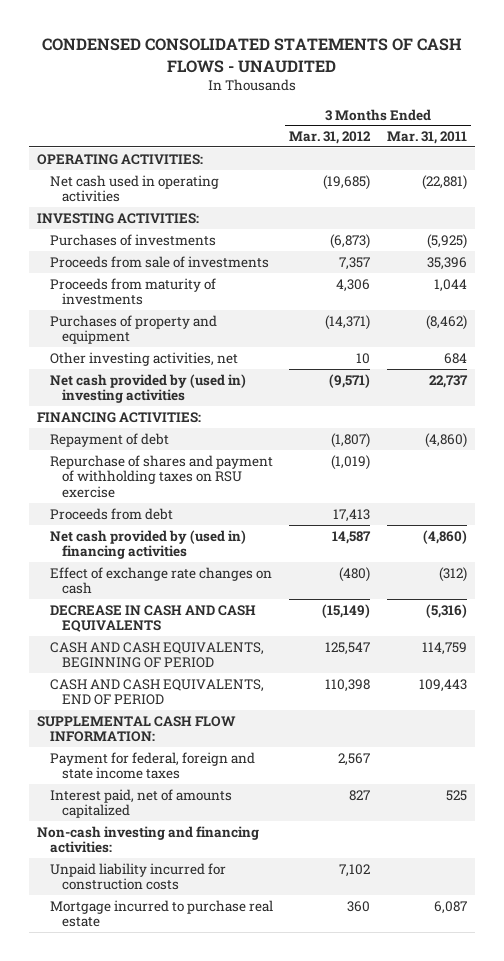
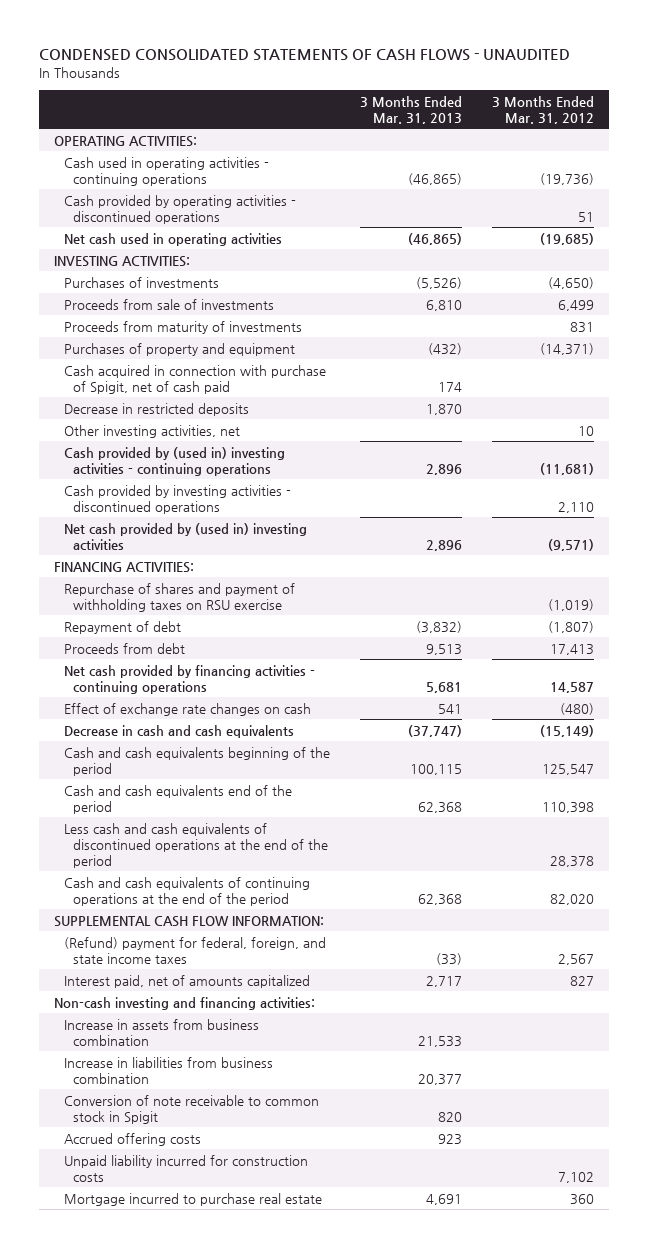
- | 3 Months Ended Mar. 31, 2012 | 3 Months Ended Mar. 31, 2011
+ | 3 Months Ended Mar. 31, 2013 | 3 Months Ended Mar. 31, 2012
+ Cash used in operating activities - continuing operations | (46,865) | (19,736)
+ Cash provided by operating activities - discontinued operations | | 51
- Purchases of investments | (6,873) | (5,925)
- Proceeds from sale of investments | 7,357 | 35,396
- Proceeds from maturity of investments | 4,306 | 1,044
+ Purchases of investments | (5,526) | (4,650)
+ Proceeds from sale of investments | 6,810 | 6,499
+ Proceeds from maturity of investments | | 831
+ Cash acquired in connection with purchase of Spigit, net of cash paid | 174 |
+ Decrease in restricted deposits | 1,870 |
+ Cash provided by (used in) investing activities - continuing operations | 2,896 | (11,681)
+ Cash provided by investing activities - discontinued operations | | 2,110
moved down: Repayment of debt | (3,832) | (1,807)
- Net cash provided by (used in) financing activities | 14,587 | (4,860)
+ Net cash provided by financing activities - continuing operations | 5,681 | 14,587
- DECREASE IN CASH AND CASH EQUIVALENTS | (15,149) | (5,316)
- CASH AND CASH EQUIVALENTS, BEGINNING OF PERIOD | 125,547 | 114,759
- CASH AND CASH EQUIVALENTS, END OF PERIOD | 110,398 | 109,443
+ Decrease in cash and cash equivalents | (37,747) | (15,149)
+ Cash and cash equivalents beginning of the period | 100,115 | 125,547
+ Cash and cash equivalents end of the period | 62,368 | 110,398
+ Less cash and cash equivalents of discontinued operations at the end of the period | | 28,378
+ Cash and cash equivalents of continuing operations at the end of the period | 62,368 | 82,020
- Payment for federal, foreign and state income taxes | 2,567 |
+ (Refund) payment for federal, foreign, and state income taxes | (33) | 2,567
+ Increase in assets from business combination | 21,533 |
+ Increase in liabilities from business combination | 20,377 |
+ Conversion of note receivable to common stock in Spigit | 820 |
+ Accrued offering costs | 923 |

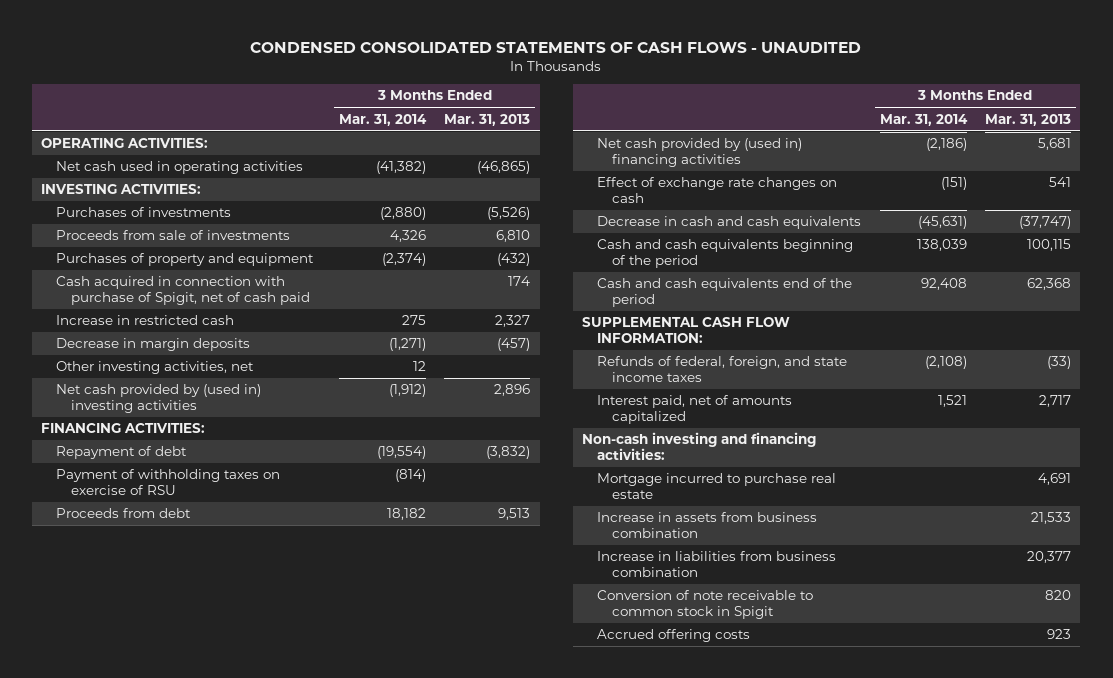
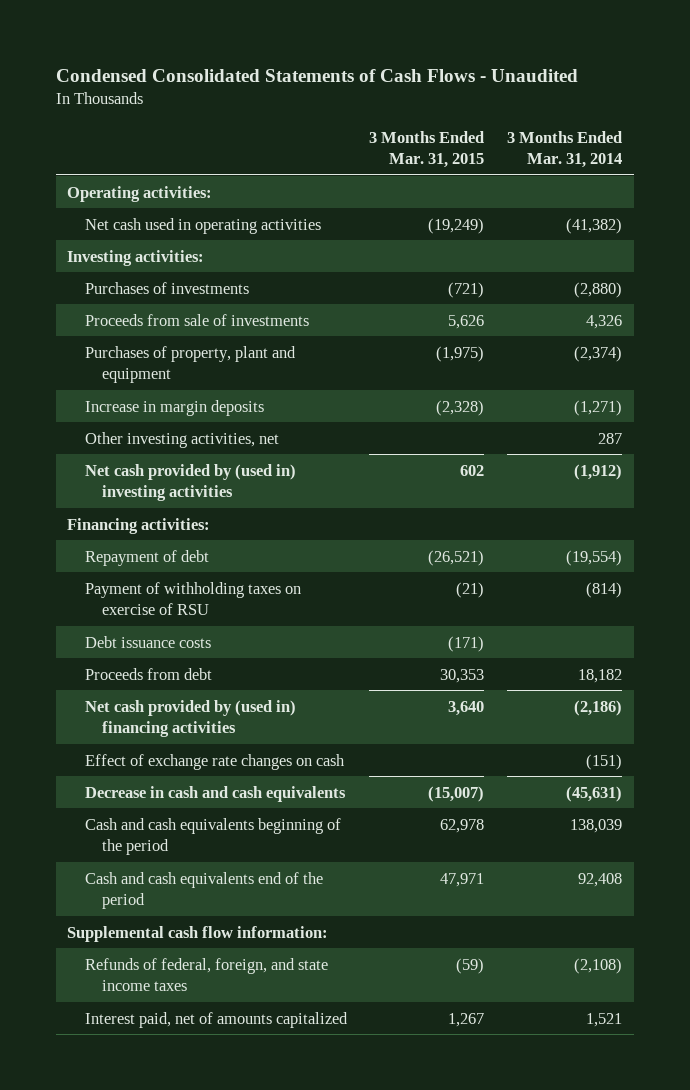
- CONDENSED CONSOLIDATED STATEMENTS OF CASH FLOWS - UNAUDITED
+ Condensed Consolidated Statements of Cash Flows - Unaudited
- | 3 Months Ended Mar. 31, 2014 | 3 Months Ended Mar. 31, 2013
+ | 3 Months Ended Mar. 31, 2015 | 3 Months Ended Mar. 31, 2014
- OPERATING ACTIVITIES:
+ Operating activities:
- INVESTING ACTIVITIES:
+ Investing activities:
- Purchases of property and equipment | (2,374) | (432)
- Cash acquired in connection with purchase of Spigit, net of cash paid | | 174
- Increase in restricted cash | 275 | 2,327
- Decrease in margin deposits | (1,271) | (457)
- Other investing activities, net | 12 |
+ Purchases of property, plant and equipment | (1,975) | (2,374)
+ Increase in margin deposits | (2,328) | (1,271)
+ Other investing activities, net | | 287
- FINANCING ACTIVITIES:
+ Financing activities:
+ Debt issuance costs | (171) |
- SUPPLEMENTAL CASH FLOW INFORMATION:
+ Supplemental cash flow information:
- Non-cash investing and financing activities:
- Mortgage incurred to purchase real estate | | 4,691
- Increase in assets from business combination | | 21,533
- Increase in liabilities from business combination | | 20,377
- Conversion of note receivable to common stock in Spigit | | 820
- Accrued offering costs | | 923

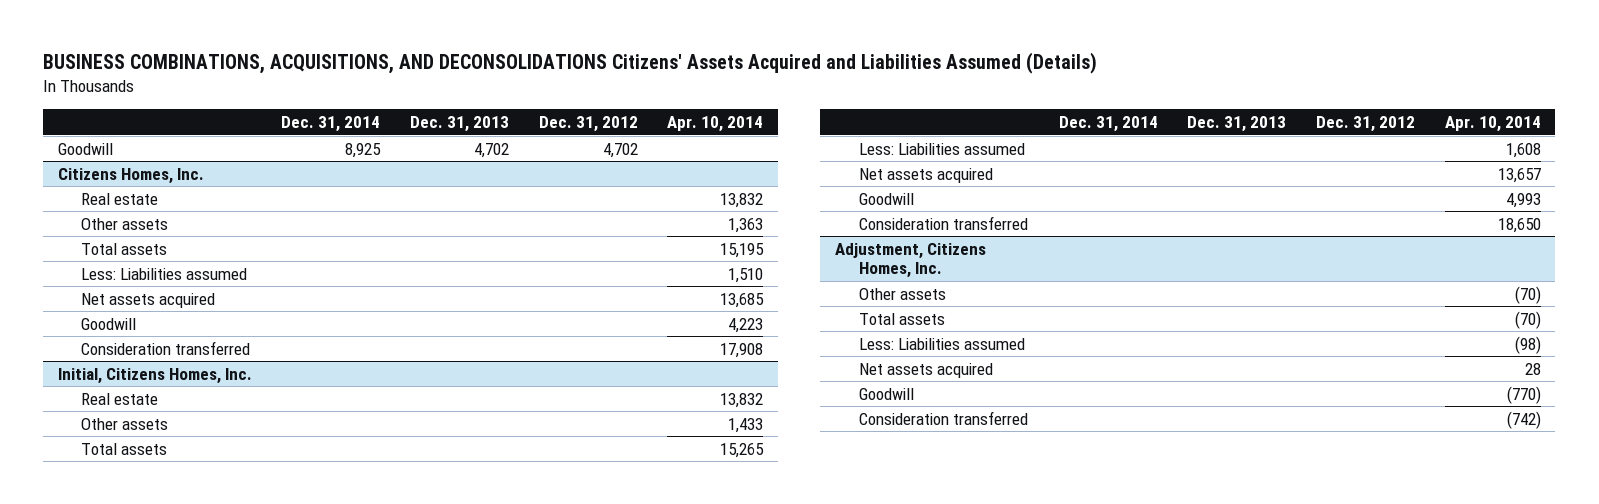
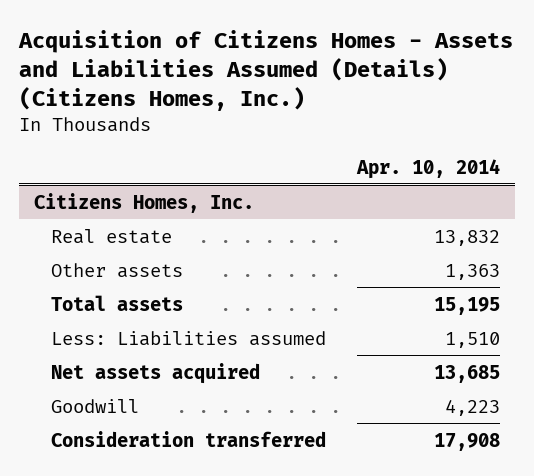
- BUSINESS COMBINATIONS, ACQUISITIONS, AND DECONSOLIDATIONS Citizens' Assets Acquired and Liabilities Assumed (Details)
+ Acquisition of Citizens Homes - Assets and Liabilities Assumed (Details) (Citizens Homes, Inc.)
- | Dec. 31, 2014 | Dec. 31, 2013 | Dec. 31, 2012 | Apr. 10, 2014
+ | Apr. 10, 2014
- Goodwill | 8,925 | 4,702 | 4,702 |
- Initial, Citizens Homes, Inc.
- Real estate | | | | 13,832
- Other assets | | | | 1,433
- Total assets | | | | 15,265
- Less: Liabilities assumed | | | | 1,608
- Net assets acquired | | | | 13,657
- Goodwill | | | | 4,993
- Consideration transferred | | | | 18,650
- Adjustment, Citizens Homes, Inc.
- Other assets | | | | (70)
- Total assets | | | | (70)
- Less: Liabilities assumed | | | | (98)
- Net assets acquired | | | | 28
- Goodwill | | | | (770)
- Consideration transferred | | | | (742)

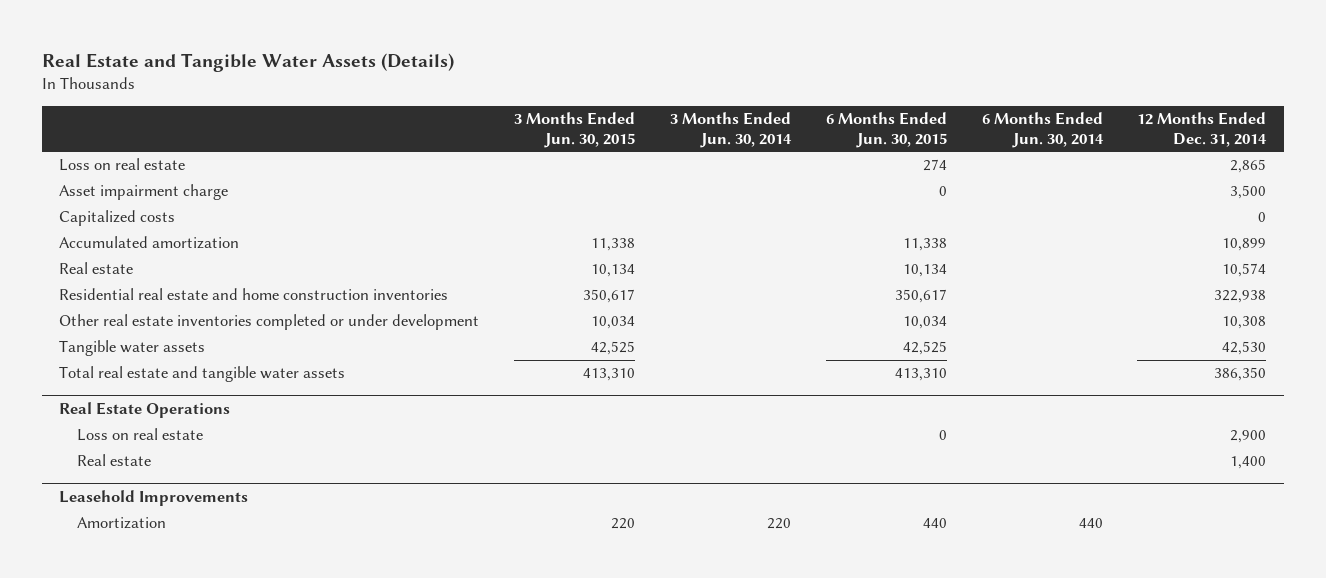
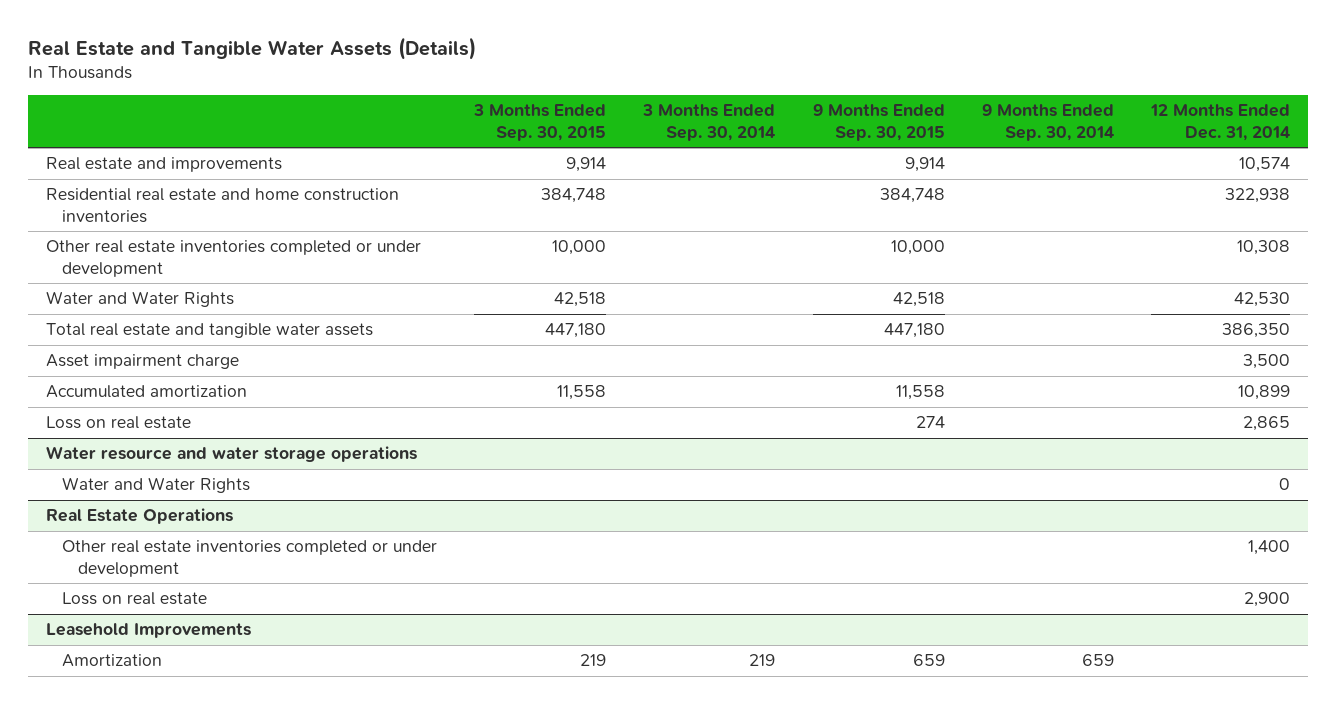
- | 3 Months Ended Jun. 30, 2015 | 3 Months Ended Jun. 30, 2014 | 6 Months Ended Jun. 30, 2015 | 6 Months Ended Jun. 30, 2014 | 12 Months Ended Dec. 31, 2014
+ | 3 Months Ended Sep. 30, 2015 | 3 Months Ended Sep. 30, 2014 | 9 Months Ended Sep. 30, 2015 | 9 Months Ended Sep. 30, 2014 | 12 Months Ended Dec. 31, 2014
- Capitalized costs | | | | | 0
- Real estate | 10,134 | | 10,134 | | 10,574
+ Real estate and improvements | 9,914 | | 9,914 | | 10,574
- Tangible water assets | 42,525 | | 42,525 | | 42,530
+ Water and Water Rights | 42,518 | | 42,518 | | 42,530
moved down: Asset impairment charge | | | | | 3,500
moved down: Accumulated amortization | 11,558 | | 11,558 | | 10,899
moved down: Loss on real estate | | | 274 | | 2,865
+ Water resource and water storage operations
+ Water and Water Rights | | | | | 0
@ Real Estate Operations
+ Other real estate inventories completed or under development | | | | | 1,400
- Real estate | | | | | 1,400

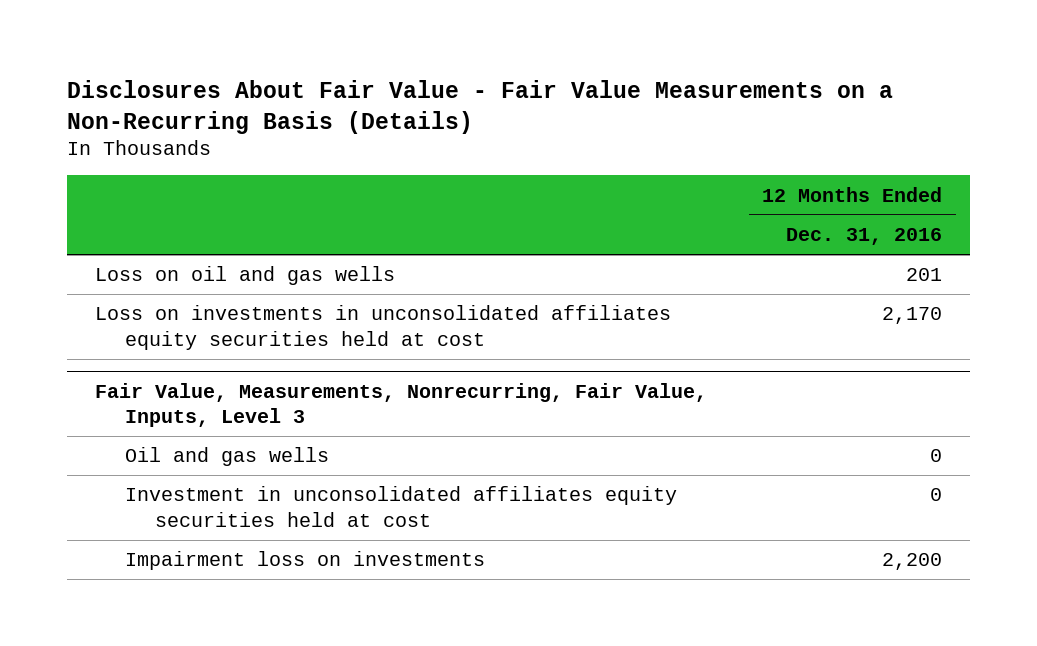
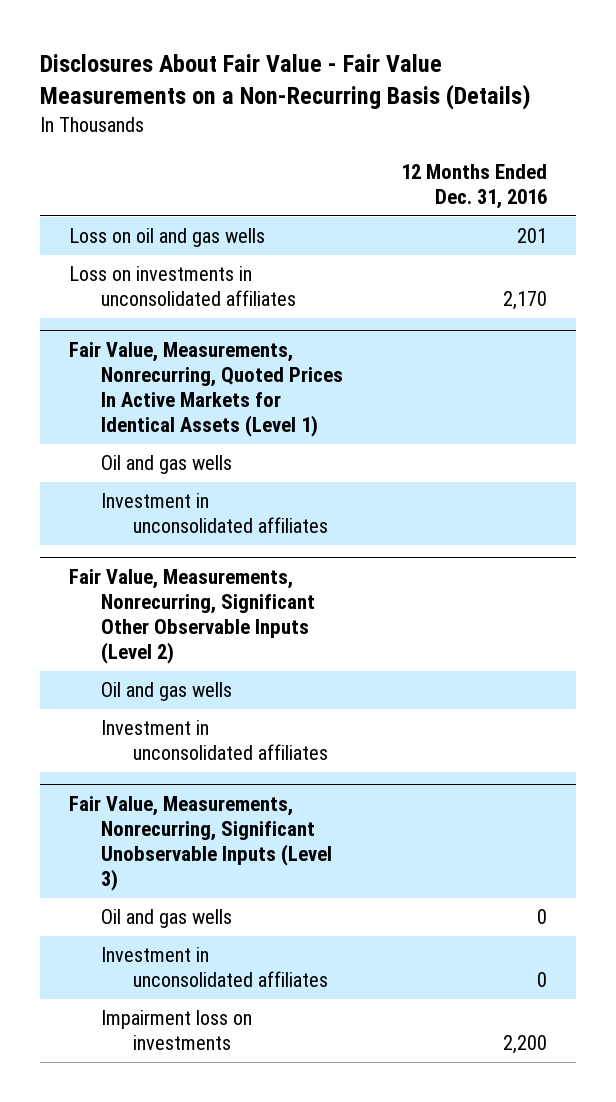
- Loss on investments in unconsolidated affiliates equity securities held at cost | 2,170
- Fair Value, Measurements, Nonrecurring, Fair Value, Inputs, Level 3
+ Loss on investments in unconsolidated affiliates | 2,170
+ Fair Value, Measurements, Nonrecurring, Quoted Prices In Active Markets for Identical Assets (Level 1)
+ Oil and gas wells
+ Investment in unconsolidated affiliates
+ Fair Value, Measurements, Nonrecurring, Significant Other Observable Inputs (Level 2)
+ Oil and gas wells
+ Investment in unconsolidated affiliates
+ Fair Value, Measurements, Nonrecurring, Significant Unobservable Inputs (Level 3)
- Investment in unconsolidated affiliates equity securities held at cost | 0
+ Investment in unconsolidated affiliates | 0

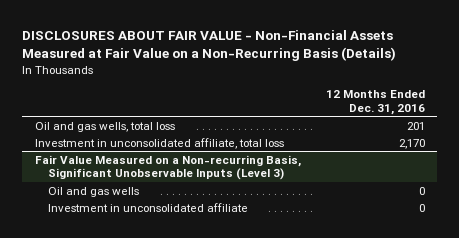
- Disclosures About Fair Value - Fair Value Measurements on a Non-Recurring Basis (Details)
+ DISCLOSURES ABOUT FAIR VALUE - Non-Financial Assets Measured at Fair Value on a Non-Recurring Basis (Details)
- Loss on oil and gas wells | 201
- Loss on investments in unconsolidated affiliates | 2,170
- Fair Value, Measurements, Nonrecurring, Quoted Prices In Active Markets for Identical Assets (Level 1)
- Oil and gas wells
- Investment in unconsolidated affiliates
- Fair Value, Measurements, Nonrecurring, Significant Other Observable Inputs (Level 2)
- Oil and gas wells
- Investment in unconsolidated affiliates
- Fair Value, Measurements, Nonrecurring, Significant Unobservable Inputs (Level 3)
+ Oil and gas wells, total loss | 201
+ Investment in unconsolidated affiliate, total loss | 2,170
+ Fair Value Measured on a Non-recurring Basis, Significant Unobservable Inputs (Level 3)
- Investment in unconsolidated affiliates | 0
- Impairment loss on investments | 2,200
+ Investment in unconsolidated affiliate | 0

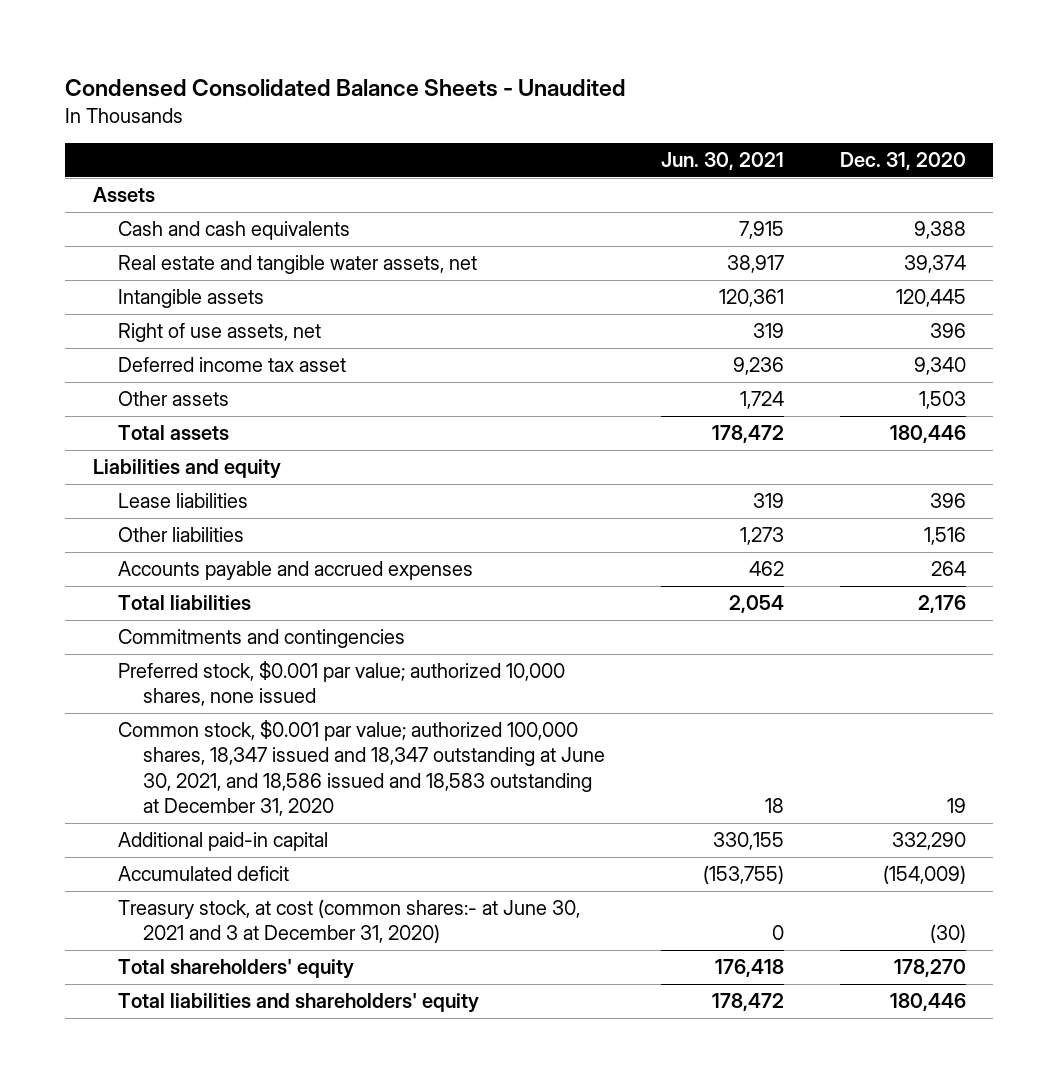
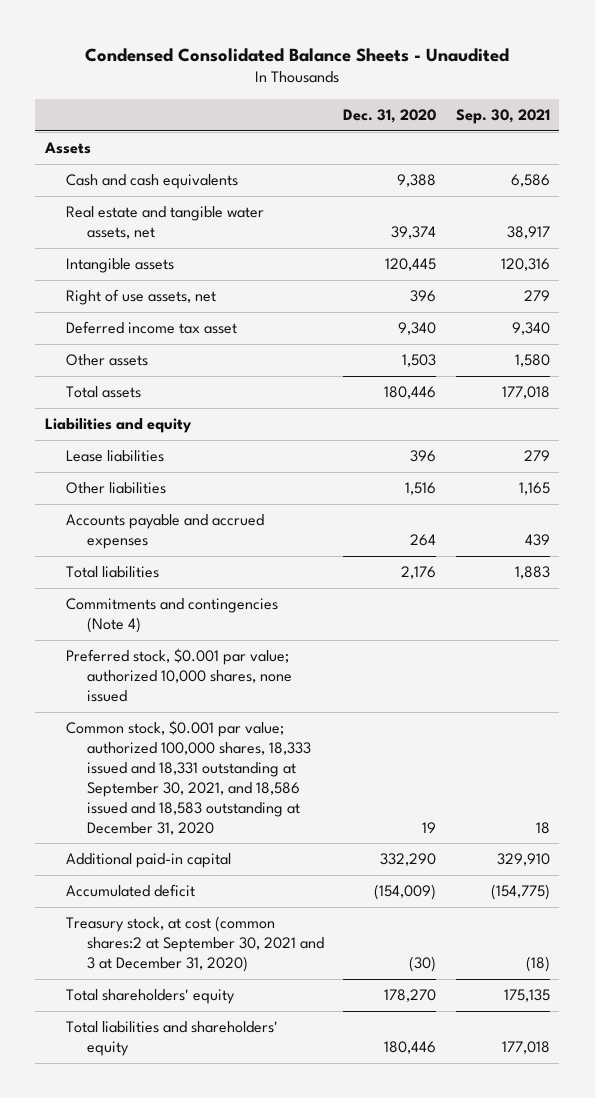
- | Jun. 30, 2021 | Dec. 31, 2020
+ | Dec. 31, 2020 | Sep. 30, 2021
- Commitments and contingencies
+ Commitments and contingencies (Note 4)
- Common stock, $0.001 par value; authorized 100,000 shares, 18,347 issued and 18,347 outstanding at June 30, 2021, and 18,586 issued and 18,583 outstanding at December 31, 2020 | 18 | 19
+ Common stock, $0.001 par value; authorized 100,000 shares, 18,333 issued and 18,331 outstanding at September 30, 2021, and 18,586 issued and 18,583 outstanding at December 31, 2020 | 19 | 18
- Treasury stock, at cost (common shares:- at June 30, 2021 and 3 at December 31, 2020) | 0 | (30)
+ Treasury stock, at cost (common shares:2 at September 30, 2021 and 3 at December 31, 2020) | (30) | (18)

